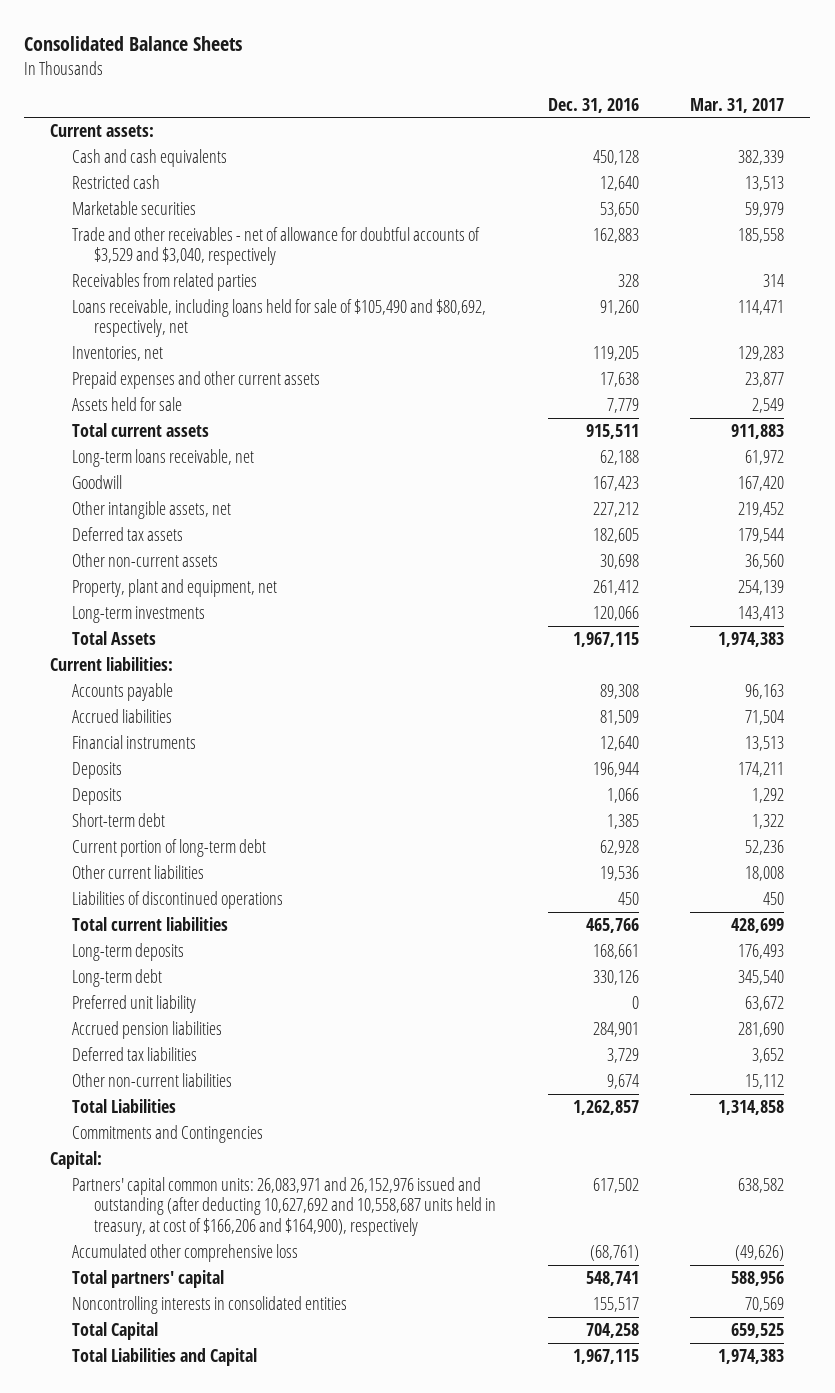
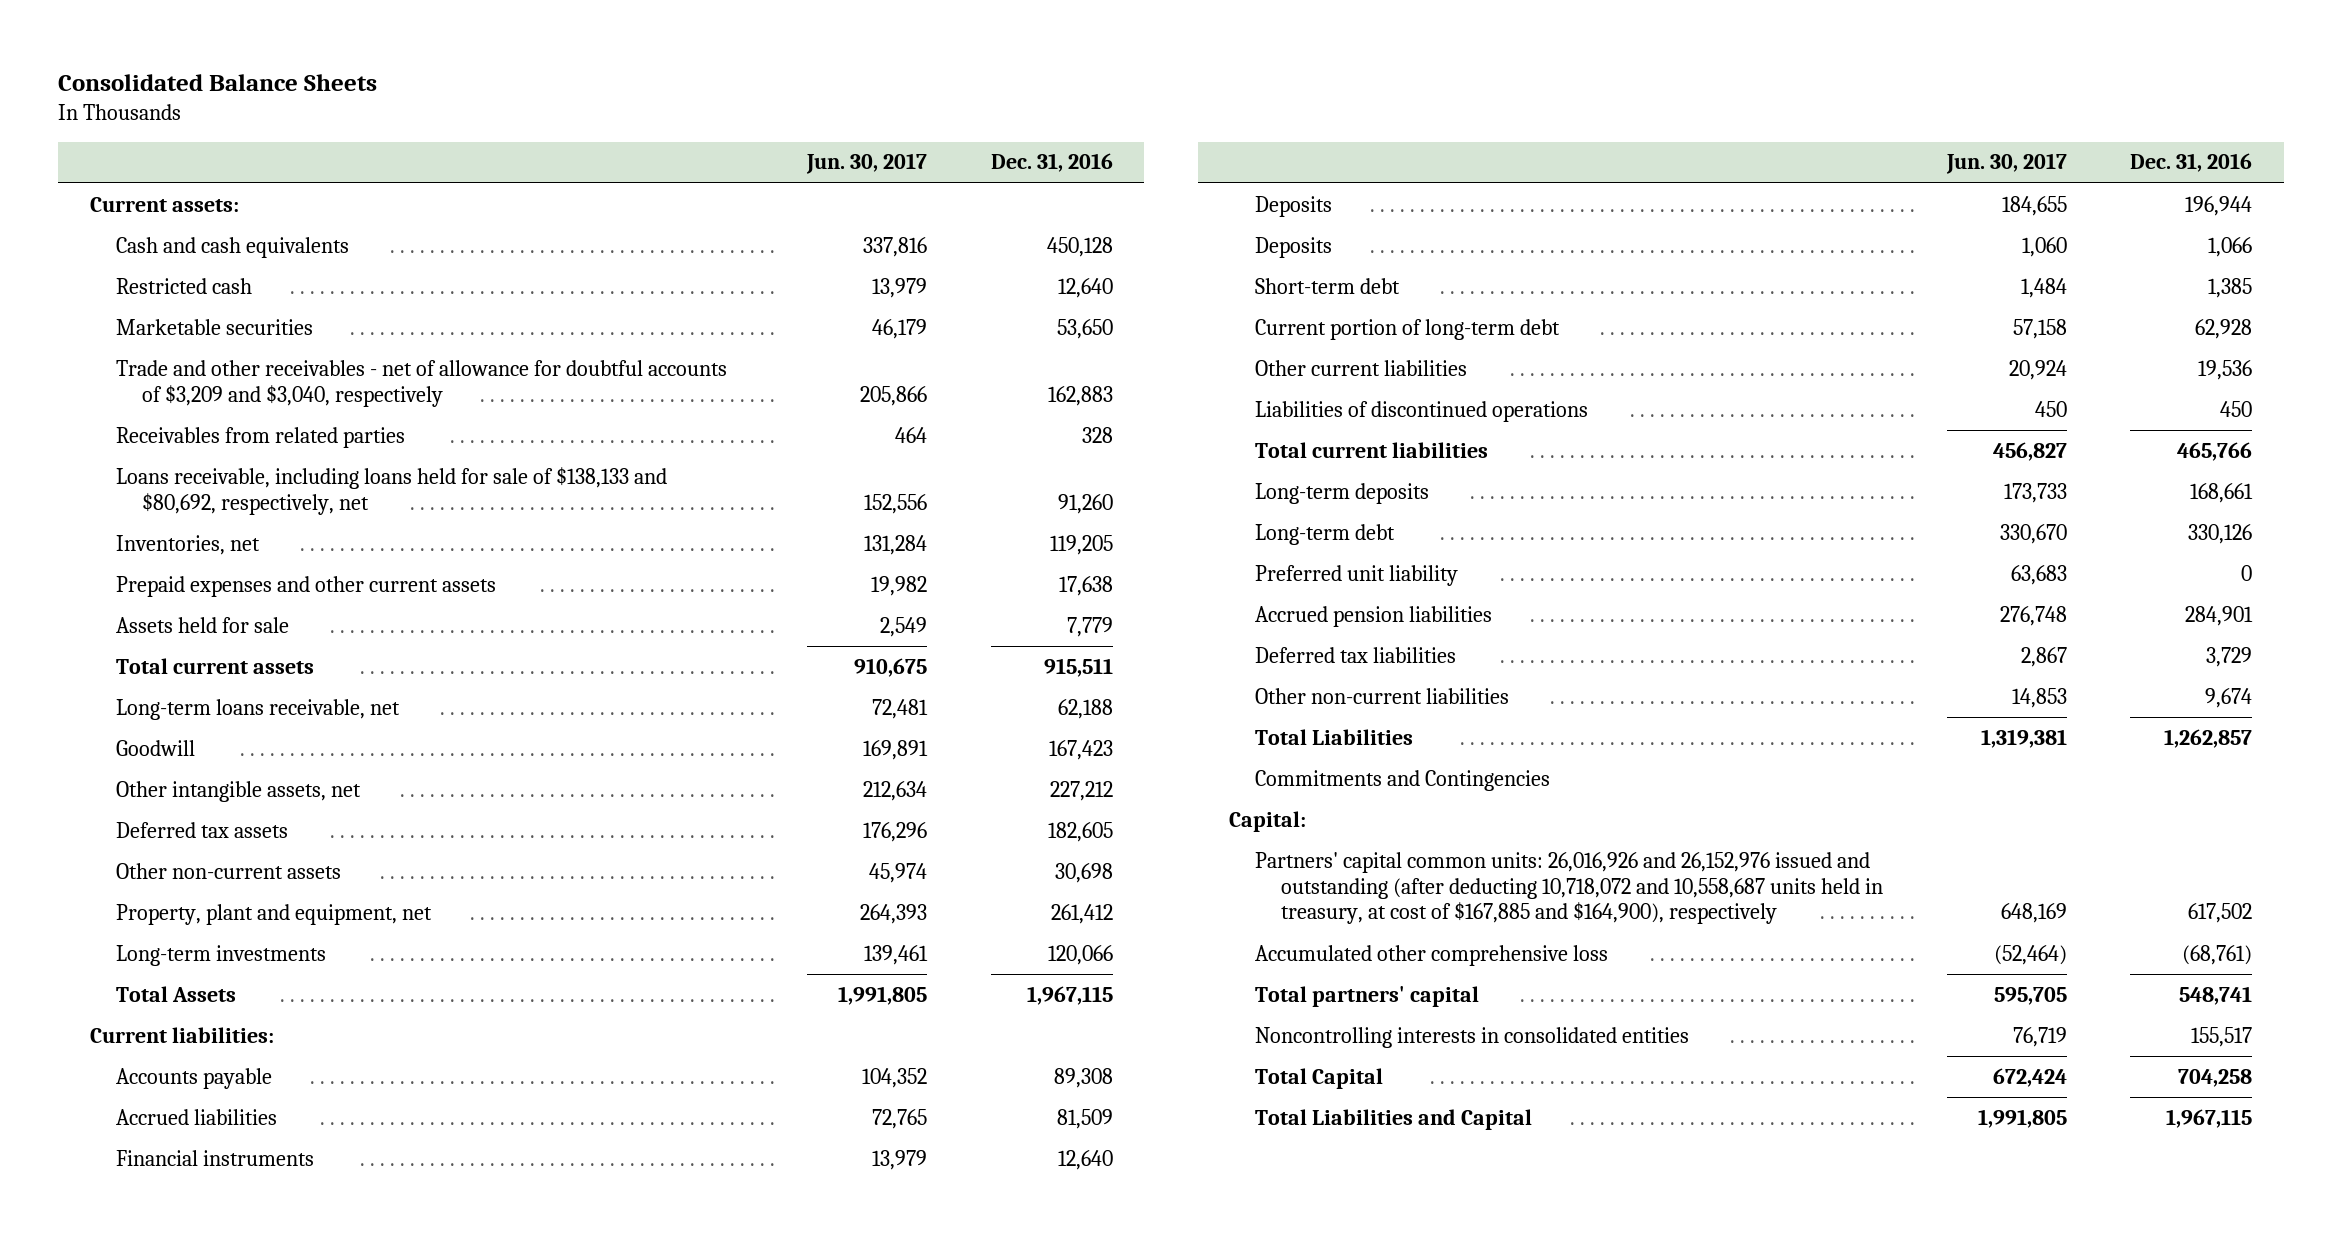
- | Dec. 31, 2016 | Mar. 31, 2017
+ | Jun. 30, 2017 | Dec. 31, 2016
- Trade and other receivables - net of allowance for doubtful accounts of $3,529 and $3,040, respectively | 162,883 | 185,558
+ Trade and other receivables - net of allowance for doubtful accounts of $3,209 and $3,040, respectively | 205,866 | 162,883
- Loans receivable, including loans held for sale of $105,490 and $80,692, respectively, net | 91,260 | 114,471
+ Loans receivable, including loans held for sale of $138,133 and $80,692, respectively, net | 152,556 | 91,260
- Partners' capital common units: 26,083,971 and 26,152,976 issued and outstanding (after deducting 10,627,692 and 10,558,687 units held in treasury, at cost of $166,206 and $164,900), respectively | 617,502 | 638,582
+ Partners' capital common units: 26,016,926 and 26,152,976 issued and outstanding (after deducting 10,718,072 and 10,558,687 units held in treasury, at cost of $167,885 and $164,900), respectively | 648,169 | 617,502

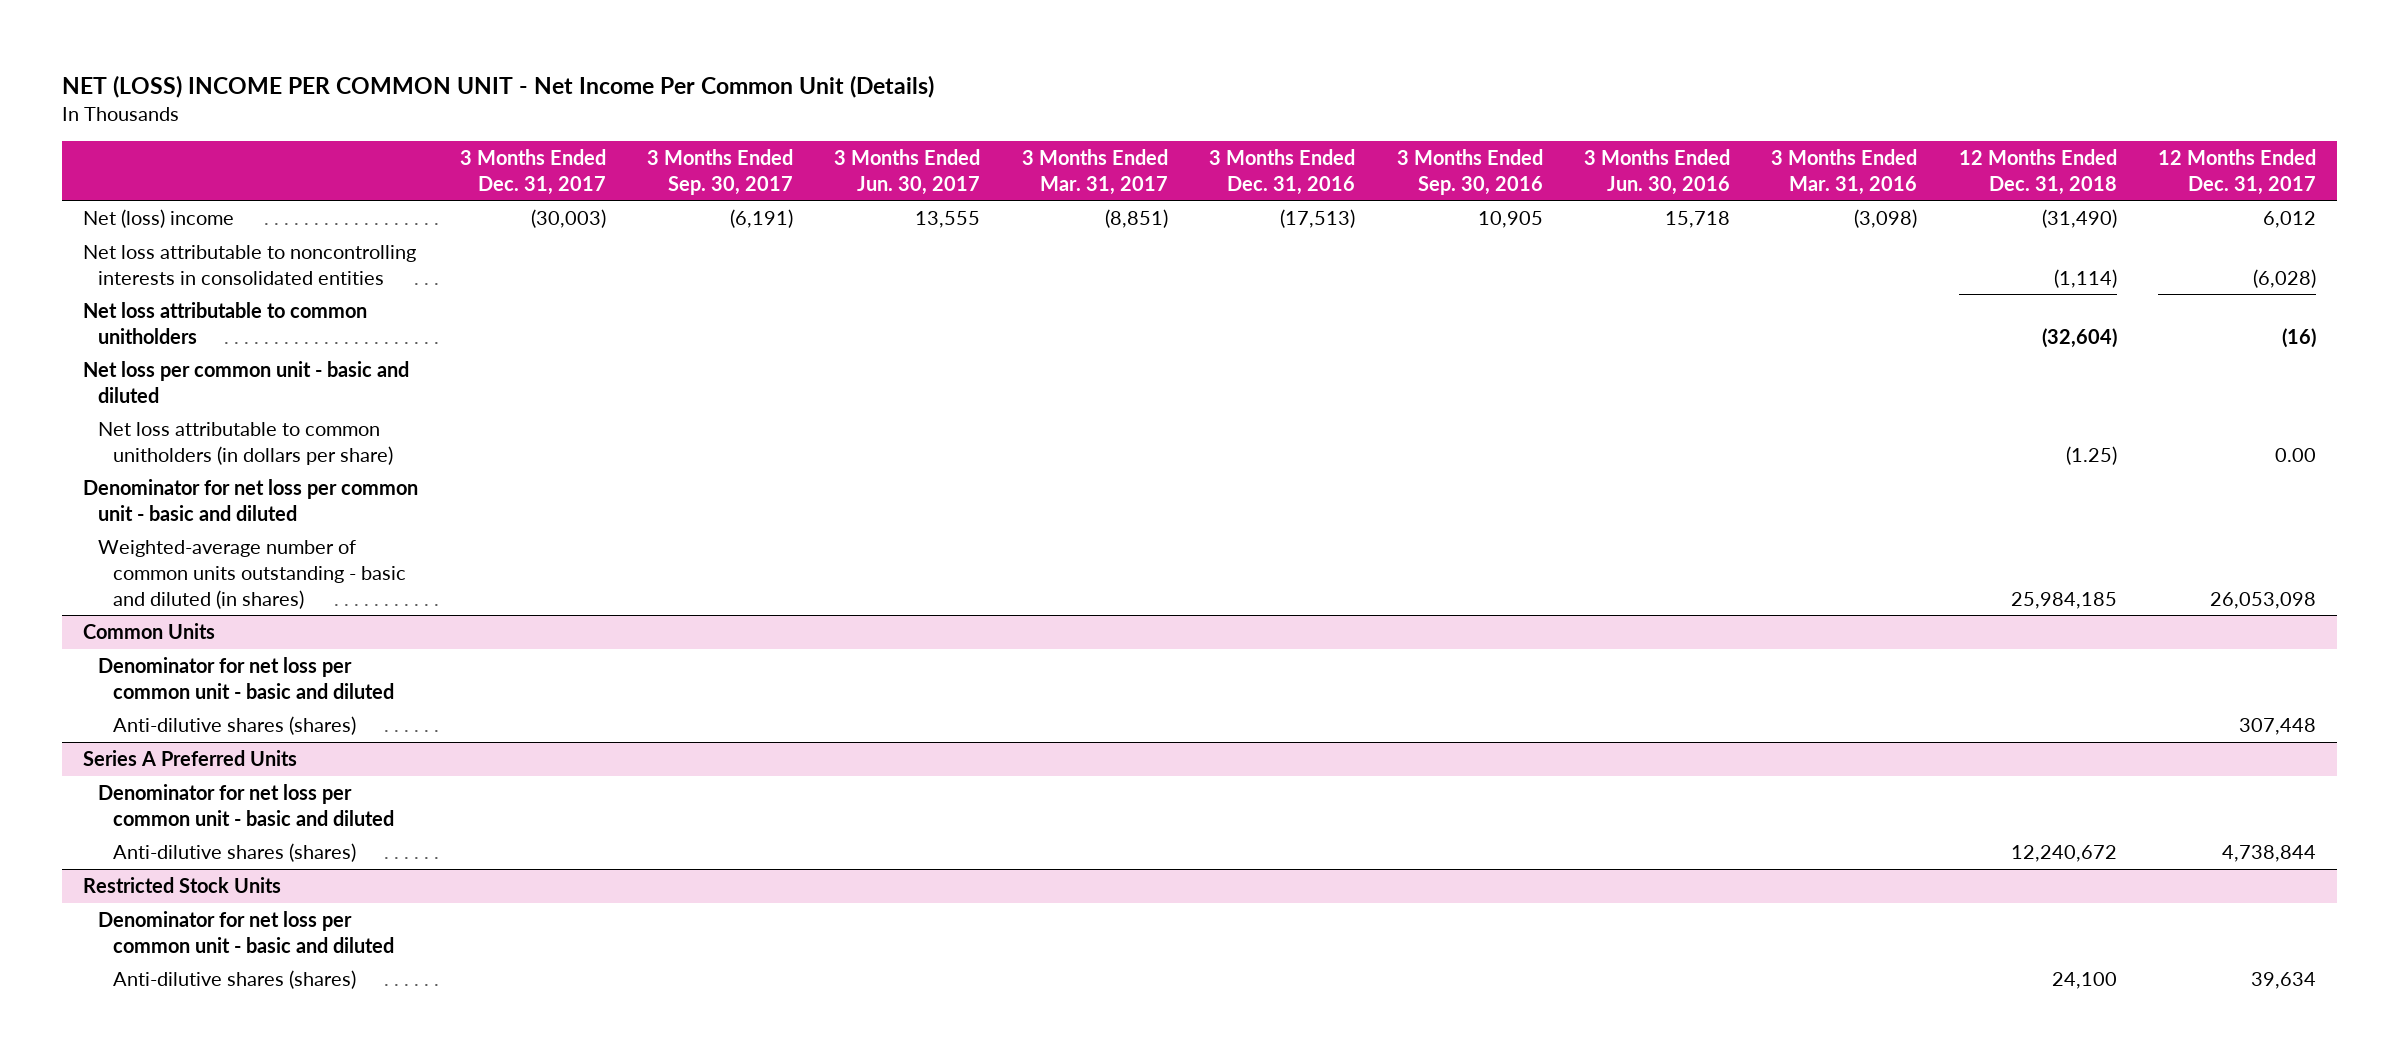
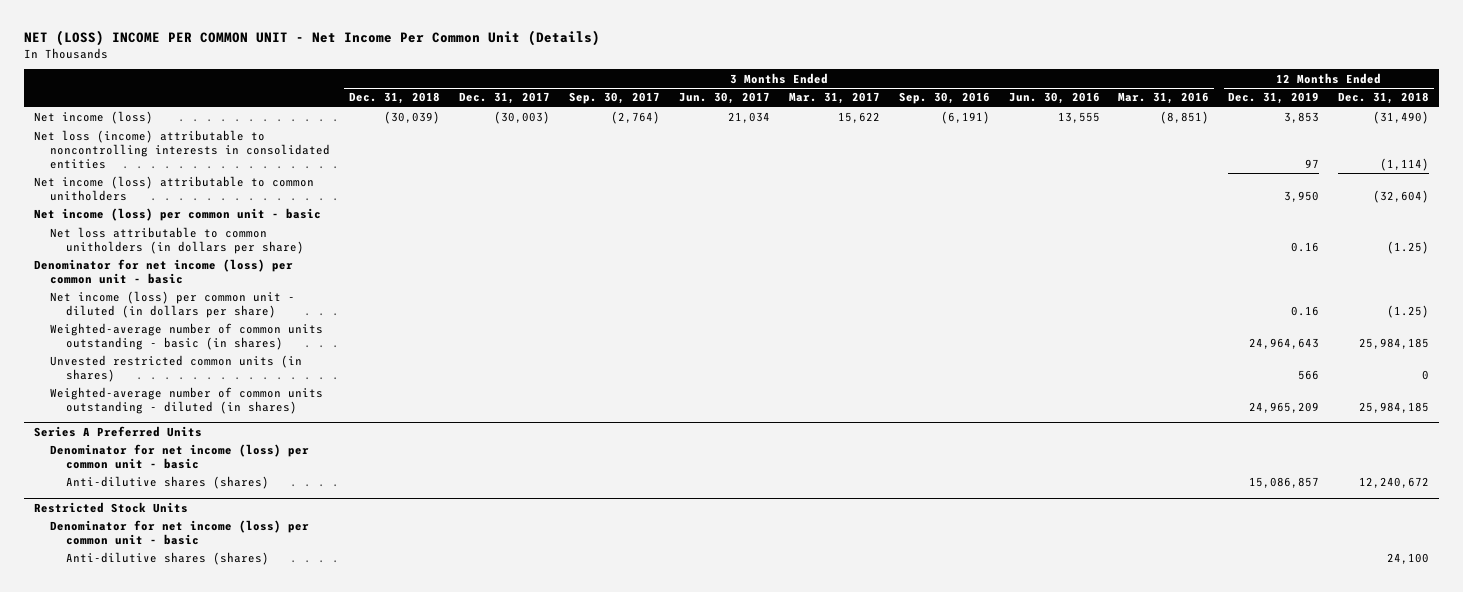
- | 3 Months Ended Dec. 31, 2017 | 3 Months Ended Sep. 30, 2017 | 3 Months Ended Jun. 30, 2017 | 3 Months Ended Mar. 31, 2017 | 3 Months Ended Dec. 31, 2016 | 3 Months Ended Sep. 30, 2016 | 3 Months Ended Jun. 30, 2016 | 3 Months Ended Mar. 31, 2016 | 12 Months Ended Dec. 31, 2018 | 12 Months Ended Dec. 31, 2017
+ | 3 Months Ended Dec. 31, 2018 | 3 Months Ended Dec. 31, 2017 | 3 Months Ended Sep. 30, 2017 | 3 Months Ended Jun. 30, 2017 | 3 Months Ended Mar. 31, 2017 | 3 Months Ended Sep. 30, 2016 | 3 Months Ended Jun. 30, 2016 | 3 Months Ended Mar. 31, 2016 | 12 Months Ended Dec. 31, 2019 | 12 Months Ended Dec. 31, 2018
- Net (loss) income | (30,003) | (6,191) | 13,555 | (8,851) | (17,513) | 10,905 | 15,718 | (3,098) | (31,490) | 6,012
- Net loss attributable to noncontrolling interests in consolidated entities | | | | | | | | | (1,114) | (6,028)
- Net loss attributable to common unitholders | | | | | | | | | (32,604) | (16)
- Net loss per common unit - basic and diluted
+ Net income (loss) | (30,039) | (30,003) | (2,764) | 21,034 | 15,622 | (6,191) | 13,555 | (8,851) | 3,853 | (31,490)
+ Net loss (income) attributable to noncontrolling interests in consolidated entities | | | | | | | | | 97 | (1,114)
+ Net income (loss) attributable to common unitholders | | | | | | | | | 3,950 | (32,604)
+ Net income (loss) per common unit - basic
- Denominator for net loss per common unit - basic and diluted
- Weighted-average number of common units outstanding - basic and diluted (in shares) | | | | | | | | | 25,984,185 | 26,053,098
- Common Units
- Denominator for net loss per common unit - basic and diluted
- Anti-dilutive shares (shares) | | | | | | | | | | 307,448
+ Denominator for net income (loss) per common unit - basic
+ Net income (loss) per common unit - diluted (in dollars per share) | | | | | | | | | 0.16 | (1.25)
+ Weighted-average number of common units outstanding - basic (in shares) | | | | | | | | | 24,964,643 | 25,984,185
+ Unvested restricted common units (in shares) | | | | | | | | | 566 | 0
+ Weighted-average number of common units outstanding - diluted (in shares) | | | | | | | | | 24,965,209 | 25,984,185
@ Series A Preferred Units
- Denominator for net loss per common unit - basic and diluted
+ Denominator for net income (loss) per common unit - basic
@ Restricted Stock Units
- Denominator for net loss per common unit - basic and diluted
+ Denominator for net income (loss) per common unit - basic

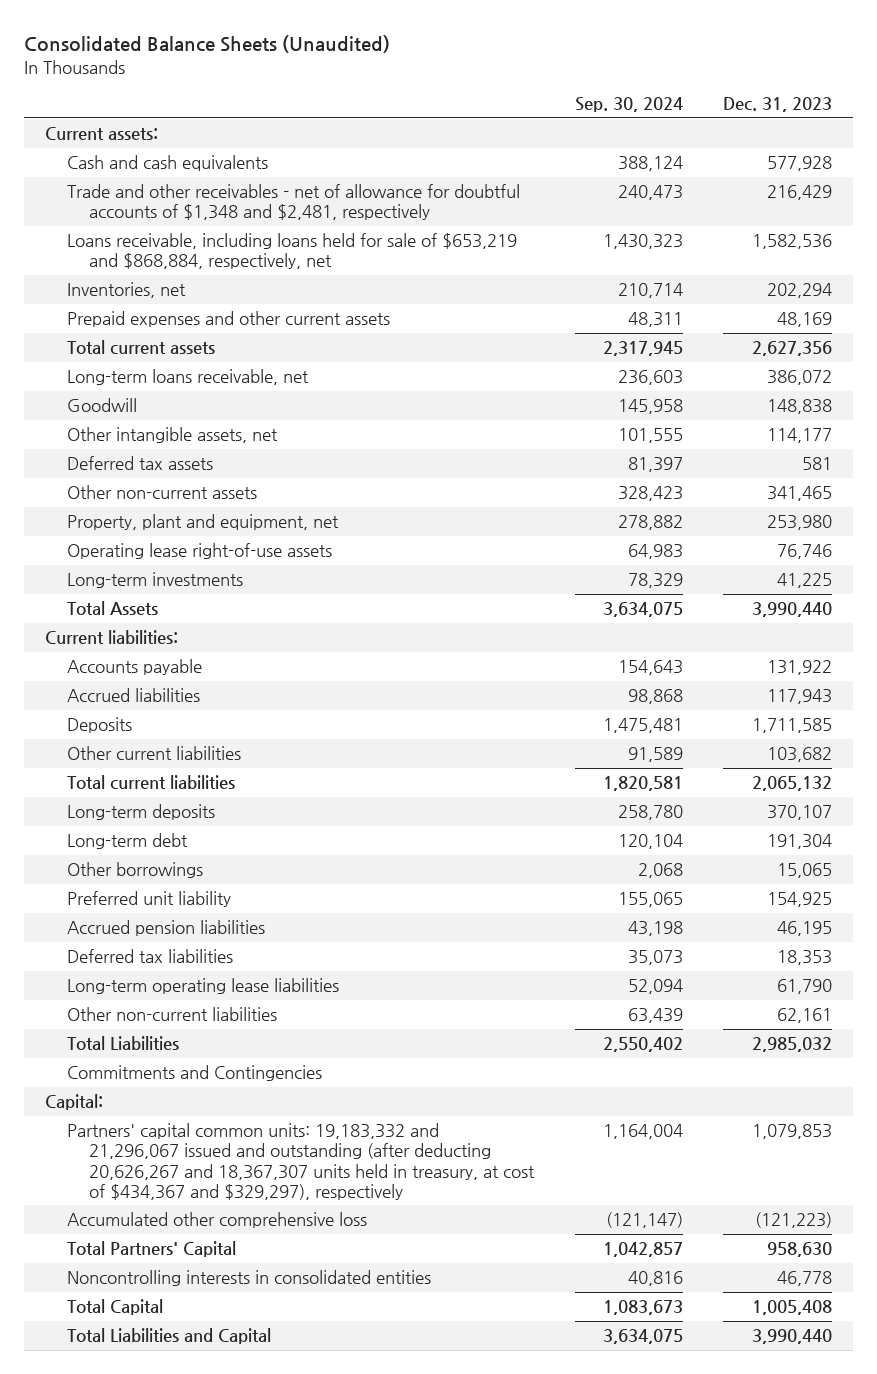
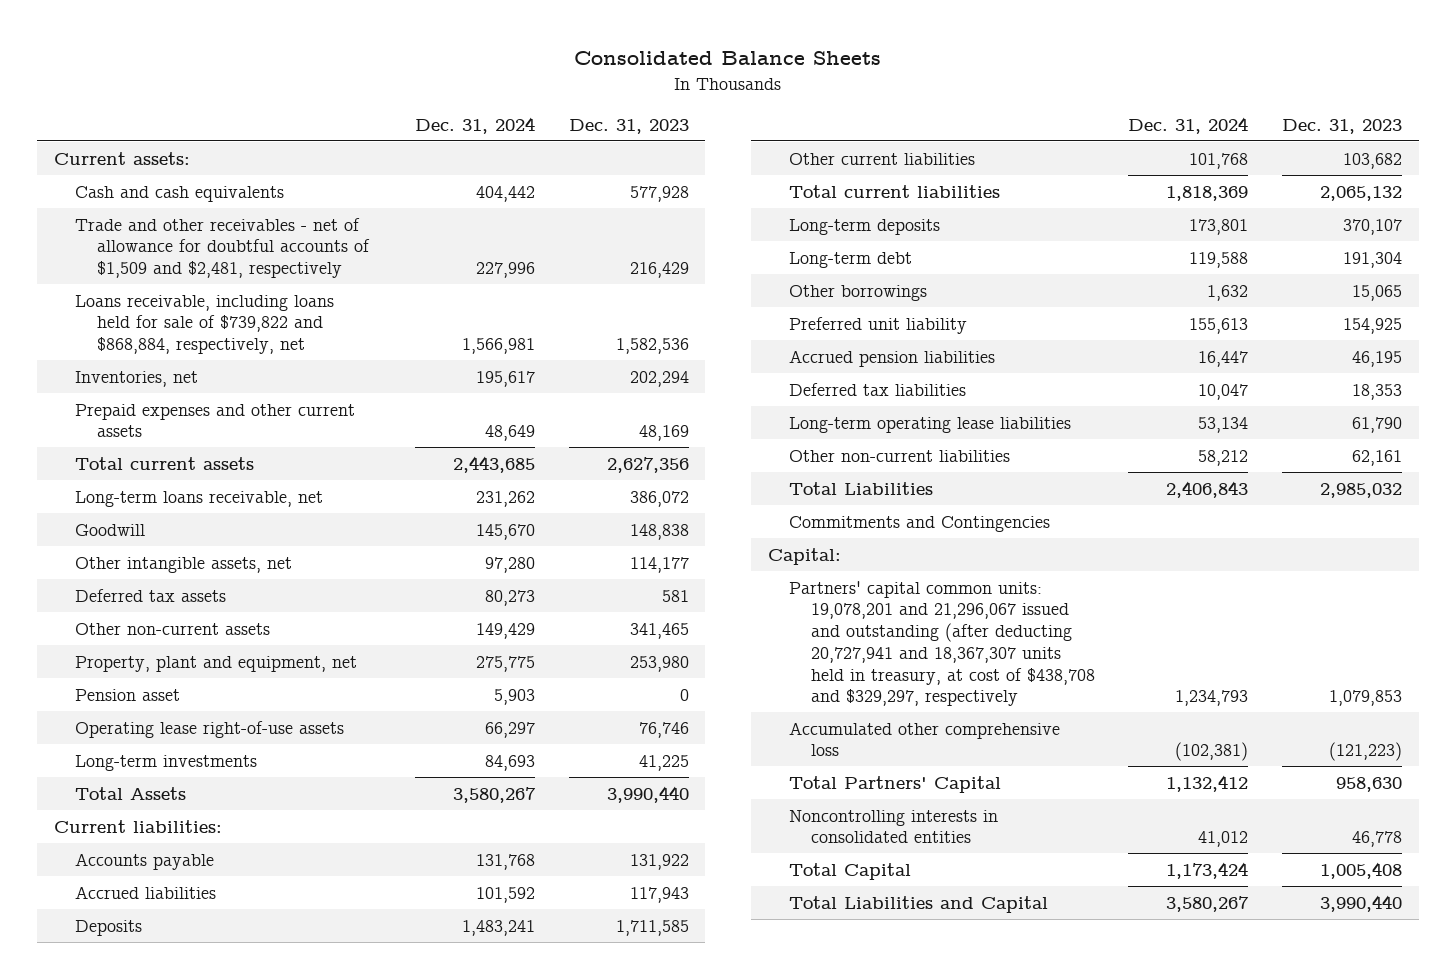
- Consolidated Balance Sheets (Unaudited)
+ Consolidated Balance Sheets
- | Sep. 30, 2024 | Dec. 31, 2023
+ | Dec. 31, 2024 | Dec. 31, 2023
- Trade and other receivables - net of allowance for doubtful accounts of $1,348 and $2,481, respectively | 240,473 | 216,429
- Loans receivable, including loans held for sale of $653,219 and $868,884, respectively, net | 1,430,323 | 1,582,536
+ Trade and other receivables - net of allowance for doubtful accounts of $1,509 and $2,481, respectively | 227,996 | 216,429
+ Loans receivable, including loans held for sale of $739,822 and $868,884, respectively, net | 1,566,981 | 1,582,536
+ Pension asset | 5,903 | 0
- Partners' capital common units: 19,183,332 and 21,296,067 issued and outstanding (after deducting 20,626,267 and 18,367,307 units held in treasury, at cost of $434,367 and $329,297), respectively | 1,164,004 | 1,079,853
+ Partners' capital common units: 19,078,201 and 21,296,067 issued and outstanding (after deducting 20,727,941 and 18,367,307 units held in treasury, at cost of $438,708 and $329,297, respectively | 1,234,793 | 1,079,853

